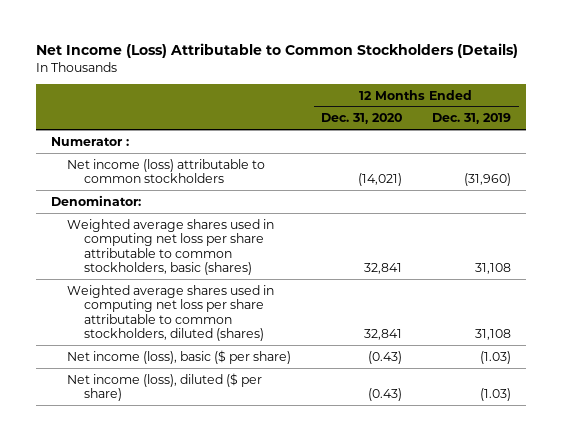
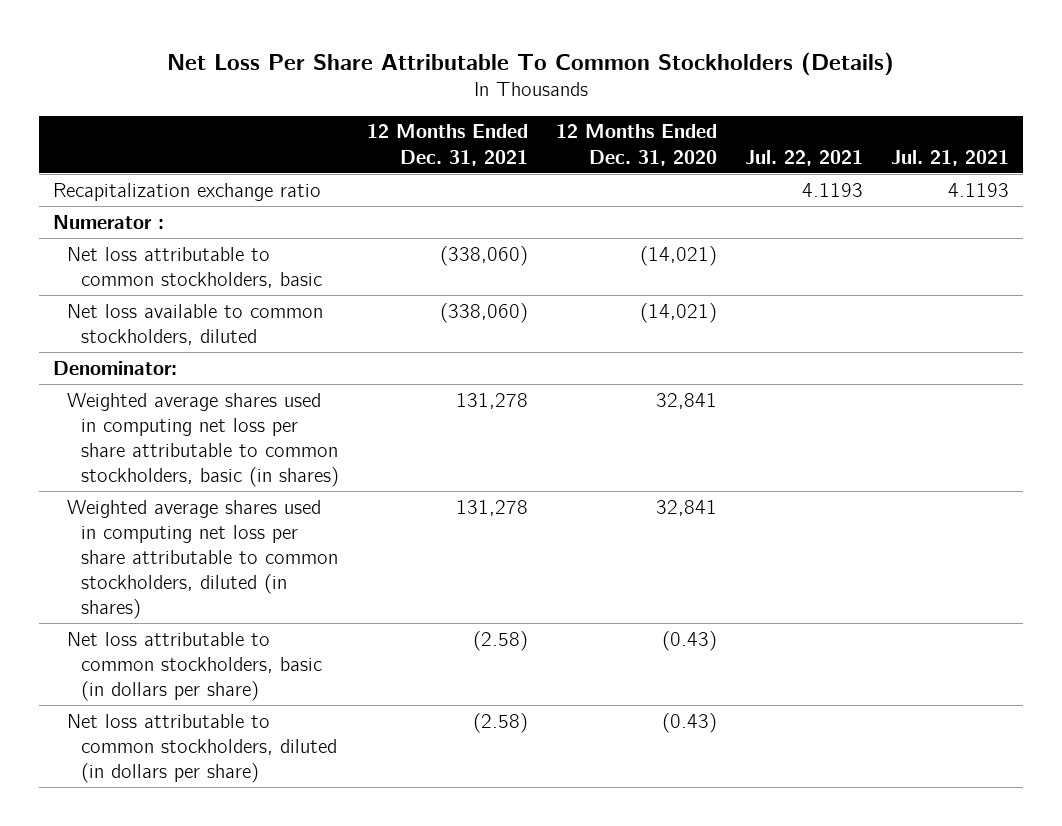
- Net Income (Loss) Attributable to Common Stockholders (Details)
+ Net Loss Per Share Attributable To Common Stockholders (Details)
- | 12 Months Ended Dec. 31, 2020 | 12 Months Ended Dec. 31, 2019
+ | 12 Months Ended Dec. 31, 2021 | 12 Months Ended Dec. 31, 2020 | Jul. 22, 2021 | Jul. 21, 2021
+ Recapitalization exchange ratio | | | 4.1193 | 4.1193
- Net income (loss) attributable to common stockholders | (14,021) | (31,960)
+ Net loss attributable to common stockholders, basic | (338,060) | (14,021) | |
+ Net loss available to common stockholders, diluted | (338,060) | (14,021) | |
- Weighted average shares used in computing net loss per share attributable to common stockholders, basic (shares) | 32,841 | 31,108
- Weighted average shares used in computing net loss per share attributable to common stockholders, diluted (shares) | 32,841 | 31,108
- Net income (loss), basic ($ per share) | (0.43) | (1.03)
- Net income (loss), diluted ($ per share) | (0.43) | (1.03)
+ Weighted average shares used in computing net loss per share attributable to common stockholders, basic (in shares) | 131,278 | 32,841 | |
+ Weighted average shares used in computing net loss per share attributable to common stockholders, diluted (in shares) | 131,278 | 32,841 | |
+ Net loss attributable to common stockholders, basic (in dollars per share) | (2.58) | (0.43) | |
+ Net loss attributable to common stockholders, diluted (in dollars per share) | (2.58) | (0.43) | |

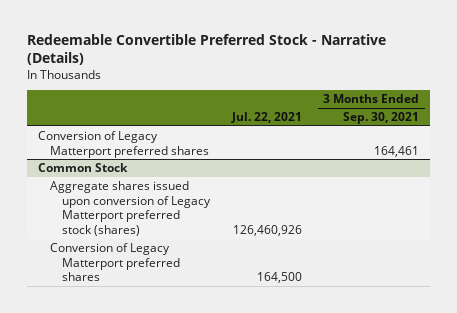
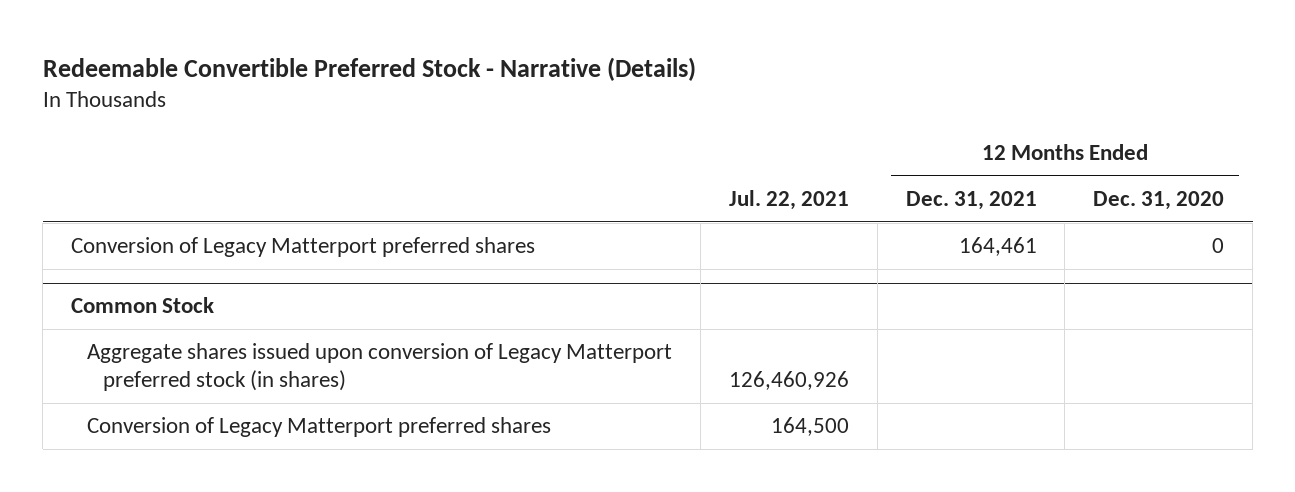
- | Jul. 22, 2021 | 3 Months Ended Sep. 30, 2021
+ | Jul. 22, 2021 | 12 Months Ended Dec. 31, 2021 | 12 Months Ended Dec. 31, 2020
@ Common Stock
- Aggregate shares issued upon conversion of Legacy Matterport preferred stock (shares) | 126,460,926 |
+ Aggregate shares issued upon conversion of Legacy Matterport preferred stock (in shares) | 126,460,926 | |

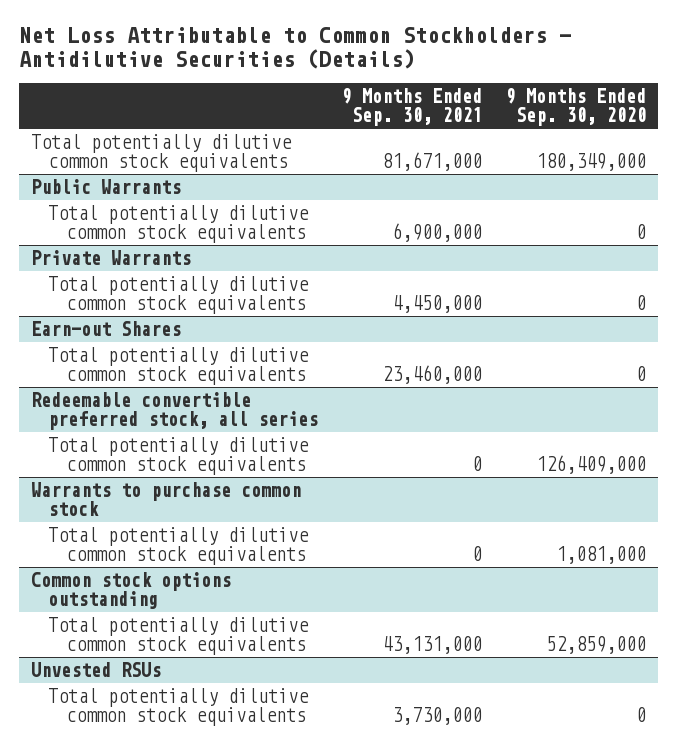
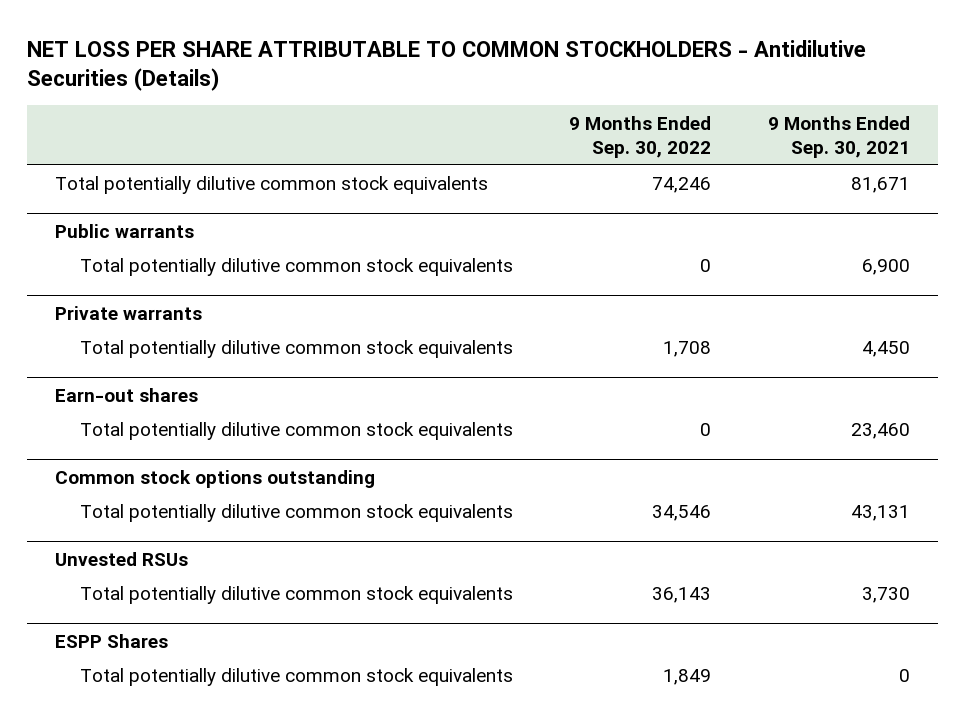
- Net Loss Attributable to Common Stockholders - Antidilutive Securities (Details)
+ NET LOSS PER SHARE ATTRIBUTABLE TO COMMON STOCKHOLDERS - Antidilutive Securities (Details)
- | 9 Months Ended Sep. 30, 2021 | 9 Months Ended Sep. 30, 2020
+ | 9 Months Ended Sep. 30, 2022 | 9 Months Ended Sep. 30, 2021
- Total potentially dilutive common stock equivalents | 81,671,000 | 180,349,000
- Public Warrants
- Total potentially dilutive common stock equivalents | 6,900,000 | 0
- Private Warrants
- Total potentially dilutive common stock equivalents | 4,450,000 | 0
- Earn-out Shares
- Total potentially dilutive common stock equivalents | 23,460,000 | 0
- Redeemable convertible preferred stock, all series
- Total potentially dilutive common stock equivalents | 0 | 126,409,000
- Warrants to purchase common stock
- Total potentially dilutive common stock equivalents | 0 | 1,081,000
+ Total potentially dilutive common stock equivalents | 74,246 | 81,671
+ Public warrants
+ Total potentially dilutive common stock equivalents | 0 | 6,900
+ Private warrants
+ Total potentially dilutive common stock equivalents | 1,708 | 4,450
+ Earn-out shares
+ Total potentially dilutive common stock equivalents | 0 | 23,460
@ Common stock options outstanding
- Total potentially dilutive common stock equivalents | 43,131,000 | 52,859,000
+ Total potentially dilutive common stock equivalents | 34,546 | 43,131
@ Unvested RSUs
- Total potentially dilutive common stock equivalents | 3,730,000 | 0
+ Total potentially dilutive common stock equivalents | 36,143 | 3,730
+ ESPP Shares
+ Total potentially dilutive common stock equivalents | 1,849 | 0

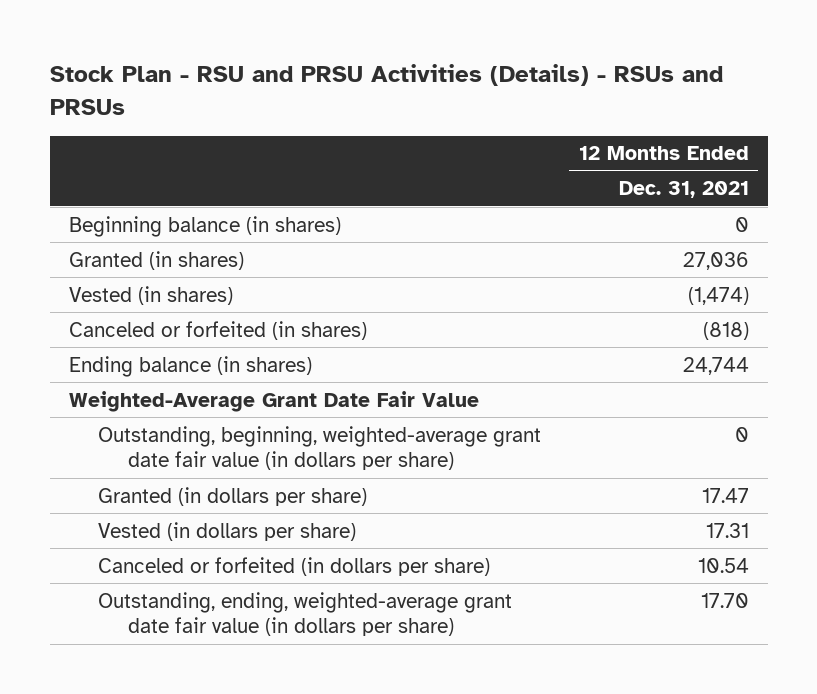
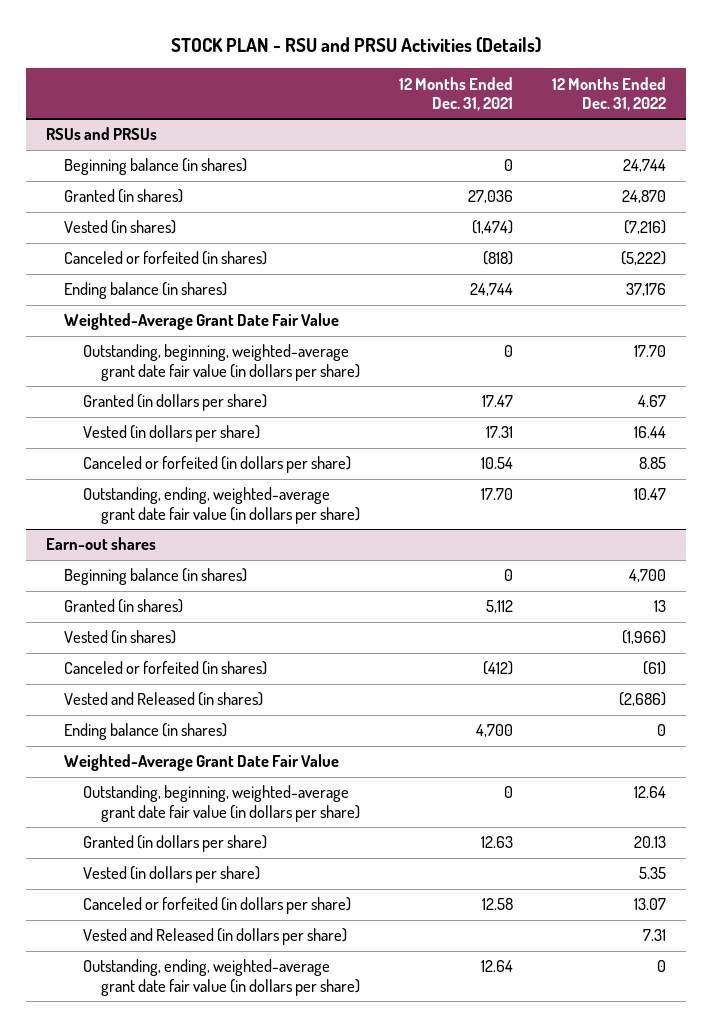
- Stock Plan - RSU and PRSU Activities (Details) - RSUs and PRSUs
+ STOCK PLAN - RSU and PRSU Activities (Details)
- | 12 Months Ended Dec. 31, 2021
+ | 12 Months Ended Dec. 31, 2021 | 12 Months Ended Dec. 31, 2022
+ RSUs and PRSUs
+ Earn-out shares
+ Beginning balance (in shares) | 0 | 4,700
+ Granted (in shares) | 5,112 | 13
+ Vested (in shares) | | (1,966)
+ Canceled or forfeited (in shares) | (412) | (61)
+ Vested and Released (in shares) | | (2,686)
+ Ending balance (in shares) | 4,700 | 0
+ Weighted-Average Grant Date Fair Value
+ Outstanding, beginning, weighted-average grant date fair value (in dollars per share) | 0 | 12.64
+ Granted (in dollars per share) | 12.63 | 20.13
+ Vested (in dollars per share) | | 5.35
+ Canceled or forfeited (in dollars per share) | 12.58 | 13.07
+ Vested and Released (in dollars per share) | | 7.31
+ Outstanding, ending, weighted-average grant date fair value (in dollars per share) | 12.64 | 0

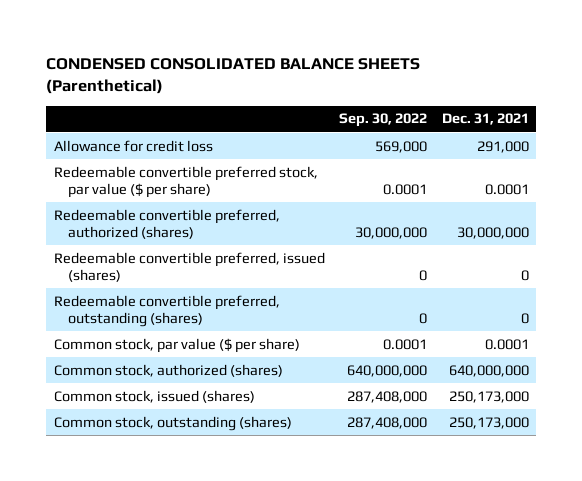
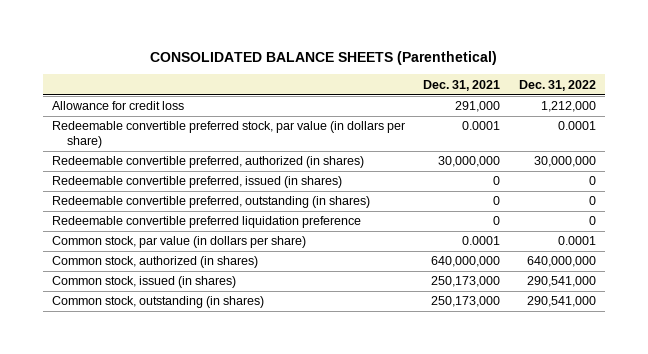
- CONDENSED CONSOLIDATED BALANCE SHEETS (Parenthetical)
+ CONSOLIDATED BALANCE SHEETS (Parenthetical)
- | Sep. 30, 2022 | Dec. 31, 2021
+ | Dec. 31, 2021 | Dec. 31, 2022
- Redeemable convertible preferred stock, par value ($ per share) | 0.0001 | 0.0001
- Redeemable convertible preferred, authorized (shares) | 30,000,000 | 30,000,000
- Redeemable convertible preferred, issued (shares) | 0 | 0
- Redeemable convertible preferred, outstanding (shares) | 0 | 0
- Common stock, par value ($ per share) | 0.0001 | 0.0001
- Common stock, authorized (shares) | 640,000,000 | 640,000,000
- Common stock, issued (shares) | 287,408,000 | 250,173,000
- Common stock, outstanding (shares) | 287,408,000 | 250,173,000
+ Redeemable convertible preferred stock, par value (in dollars per share) | 0.0001 | 0.0001
+ Redeemable convertible preferred, authorized (in shares) | 30,000,000 | 30,000,000
+ Redeemable convertible preferred, issued (in shares) | 0 | 0
+ Redeemable convertible preferred, outstanding (in shares) | 0 | 0
+ Redeemable convertible preferred liquidation preference | 0 | 0
+ Common stock, par value (in dollars per share) | 0.0001 | 0.0001
+ Common stock, authorized (in shares) | 640,000,000 | 640,000,000
+ Common stock, issued (in shares) | 250,173,000 | 290,541,000
+ Common stock, outstanding (in shares) | 250,173,000 | 290,541,000

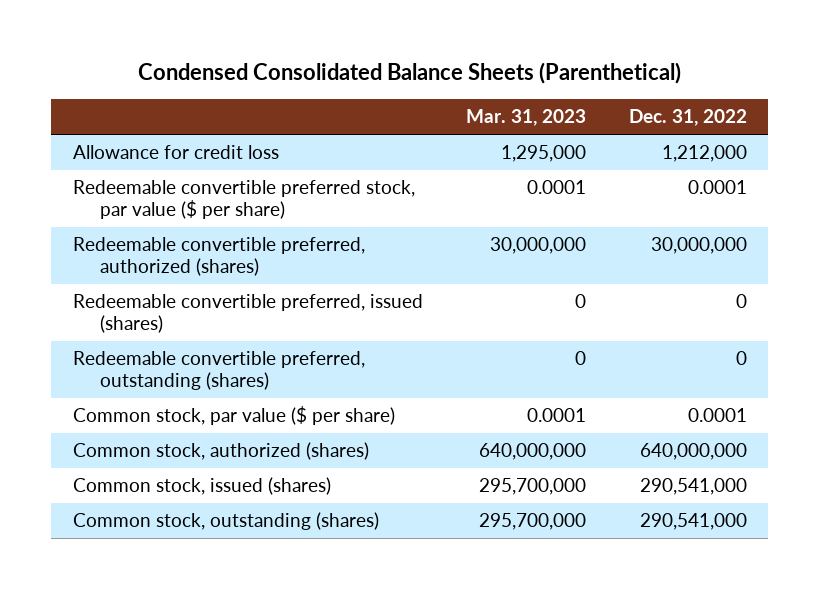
- CONSOLIDATED BALANCE SHEETS (Parenthetical)
+ Condensed Consolidated Balance Sheets (Parenthetical)
- | Dec. 31, 2021 | Dec. 31, 2022
+ | Mar. 31, 2023 | Dec. 31, 2022
- Redeemable convertible preferred stock, par value (in dollars per share) | 0.0001 | 0.0001
- Redeemable convertible preferred, authorized (in shares) | 30,000,000 | 30,000,000
- Redeemable convertible preferred, issued (in shares) | 0 | 0
- Redeemable convertible preferred, outstanding (in shares) | 0 | 0
- Redeemable convertible preferred liquidation preference | 0 | 0
- Common stock, par value (in dollars per share) | 0.0001 | 0.0001
- Common stock, authorized (in shares) | 640,000,000 | 640,000,000
- Common stock, issued (in shares) | 250,173,000 | 290,541,000
- Common stock, outstanding (in shares) | 250,173,000 | 290,541,000
+ Redeemable convertible preferred stock, par value ($ per share) | 0.0001 | 0.0001
+ Redeemable convertible preferred, authorized (shares) | 30,000,000 | 30,000,000
+ Redeemable convertible preferred, issued (shares) | 0 | 0
+ Redeemable convertible preferred, outstanding (shares) | 0 | 0
+ Common stock, par value ($ per share) | 0.0001 | 0.0001
+ Common stock, authorized (shares) | 640,000,000 | 640,000,000
+ Common stock, issued (shares) | 295,700,000 | 290,541,000
+ Common stock, outstanding (shares) | 295,700,000 | 290,541,000

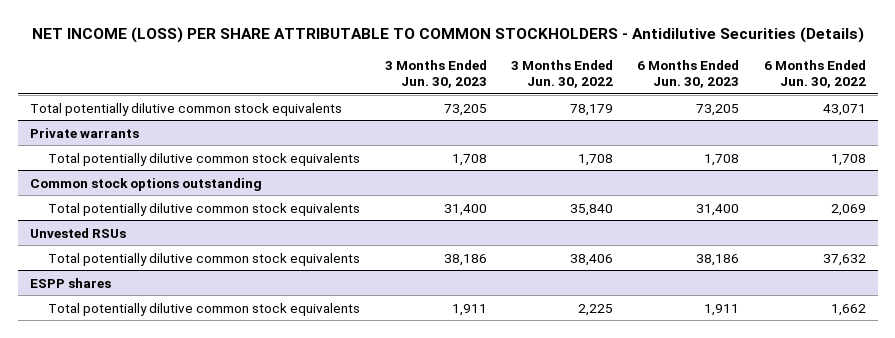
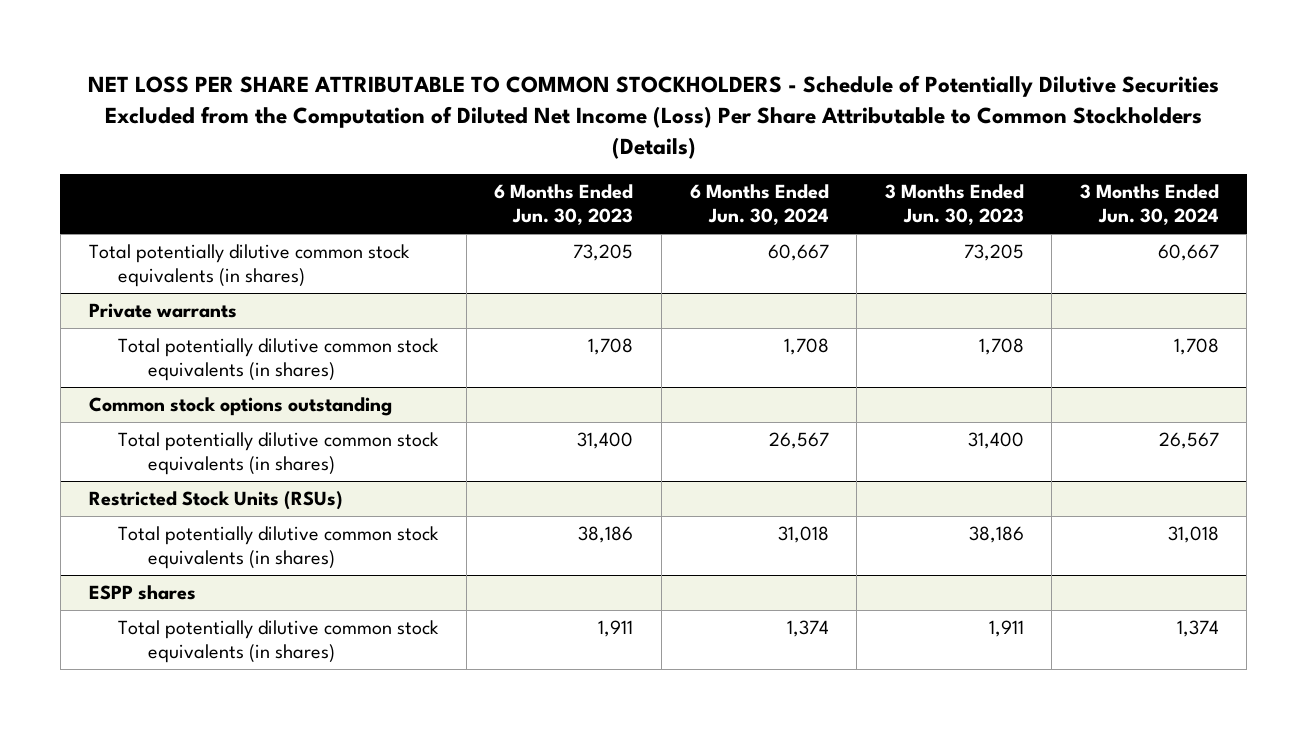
- NET INCOME (LOSS) PER SHARE ATTRIBUTABLE TO COMMON STOCKHOLDERS - Antidilutive Securities (Details)
+ NET LOSS PER SHARE ATTRIBUTABLE TO COMMON STOCKHOLDERS - Schedule of Potentially Dilutive Securities Excluded from the Computation of Diluted Net Income (Loss) Per Share Attributable to Common Stockholders (Details)
- | 3 Months Ended Jun. 30, 2023 | 3 Months Ended Jun. 30, 2022 | 6 Months Ended Jun. 30, 2023 | 6 Months Ended Jun. 30, 2022
+ | 6 Months Ended Jun. 30, 2023 | 6 Months Ended Jun. 30, 2024 | 3 Months Ended Jun. 30, 2023 | 3 Months Ended Jun. 30, 2024
- Total potentially dilutive common stock equivalents | 73,205 | 78,179 | 73,205 | 43,071
+ Total potentially dilutive common stock equivalents (in shares) | 73,205 | 60,667 | 73,205 | 60,667
@ Private warrants
- Total potentially dilutive common stock equivalents | 1,708 | 1,708 | 1,708 | 1,708
+ Total potentially dilutive common stock equivalents (in shares) | 1,708 | 1,708 | 1,708 | 1,708
@ Common stock options outstanding
- Total potentially dilutive common stock equivalents | 31,400 | 35,840 | 31,400 | 2,069
- Unvested RSUs
- Total potentially dilutive common stock equivalents | 38,186 | 38,406 | 38,186 | 37,632
@ Common stock options outstanding
+ Total potentially dilutive common stock equivalents (in shares) | 31,400 | 26,567 | 31,400 | 26,567
+ Restricted Stock Units (RSUs)
+ Total potentially dilutive common stock equivalents (in shares) | 38,186 | 31,018 | 38,186 | 31,018
@ ESPP shares
- Total potentially dilutive common stock equivalents | 1,911 | 2,225 | 1,911 | 1,662
+ Total potentially dilutive common stock equivalents (in shares) | 1,911 | 1,374 | 1,911 | 1,374

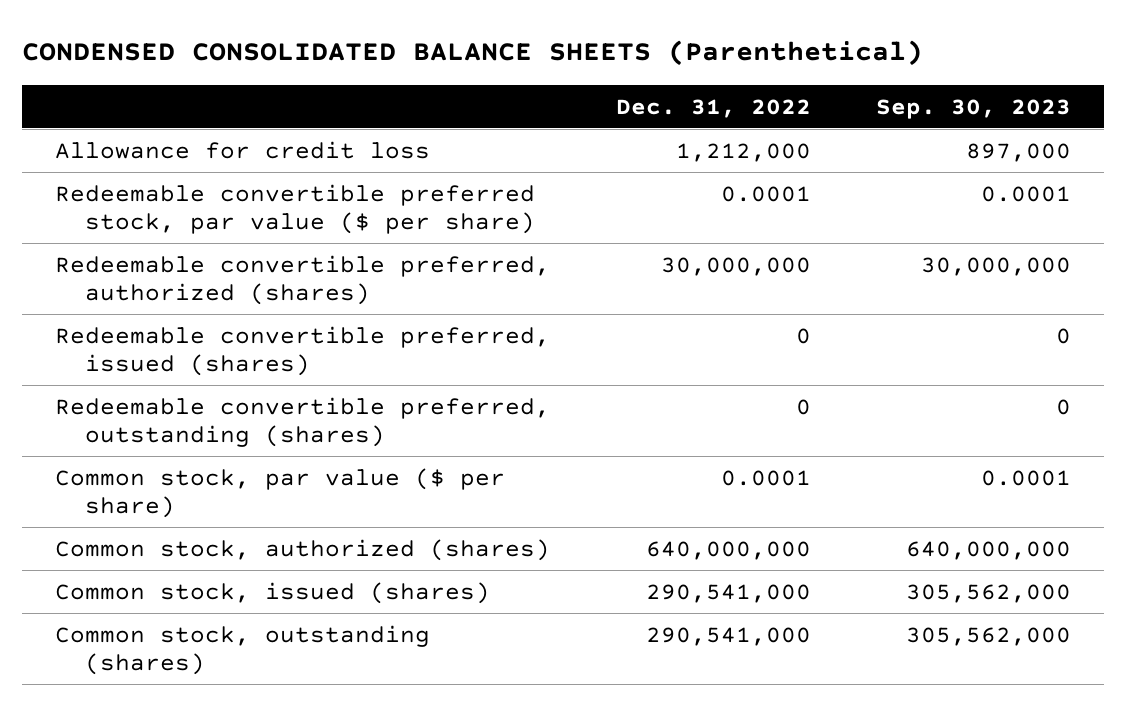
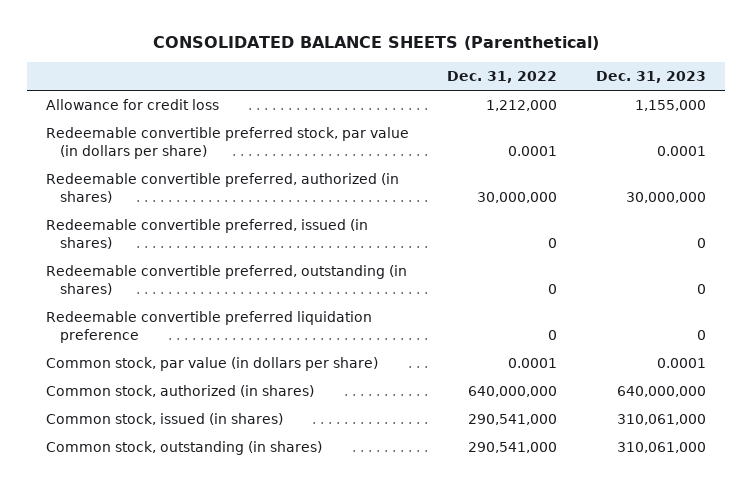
- CONDENSED CONSOLIDATED BALANCE SHEETS (Parenthetical)
+ CONSOLIDATED BALANCE SHEETS (Parenthetical)
- | Dec. 31, 2022 | Sep. 30, 2023
+ | Dec. 31, 2022 | Dec. 31, 2023
- Redeemable convertible preferred stock, par value ($ per share) | 0.0001 | 0.0001
- Redeemable convertible preferred, authorized (shares) | 30,000,000 | 30,000,000
- Redeemable convertible preferred, issued (shares) | 0 | 0
- Redeemable convertible preferred, outstanding (shares) | 0 | 0
- Common stock, par value ($ per share) | 0.0001 | 0.0001
- Common stock, authorized (shares) | 640,000,000 | 640,000,000
- Common stock, issued (shares) | 290,541,000 | 305,562,000
- Common stock, outstanding (shares) | 290,541,000 | 305,562,000
+ Redeemable convertible preferred stock, par value (in dollars per share) | 0.0001 | 0.0001
+ Redeemable convertible preferred, authorized (in shares) | 30,000,000 | 30,000,000
+ Redeemable convertible preferred, issued (in shares) | 0 | 0
+ Redeemable convertible preferred, outstanding (in shares) | 0 | 0
+ Redeemable convertible preferred liquidation preference | 0 | 0
+ Common stock, par value (in dollars per share) | 0.0001 | 0.0001
+ Common stock, authorized (in shares) | 640,000,000 | 640,000,000
+ Common stock, issued (in shares) | 290,541,000 | 310,061,000
+ Common stock, outstanding (in shares) | 290,541,000 | 310,061,000

